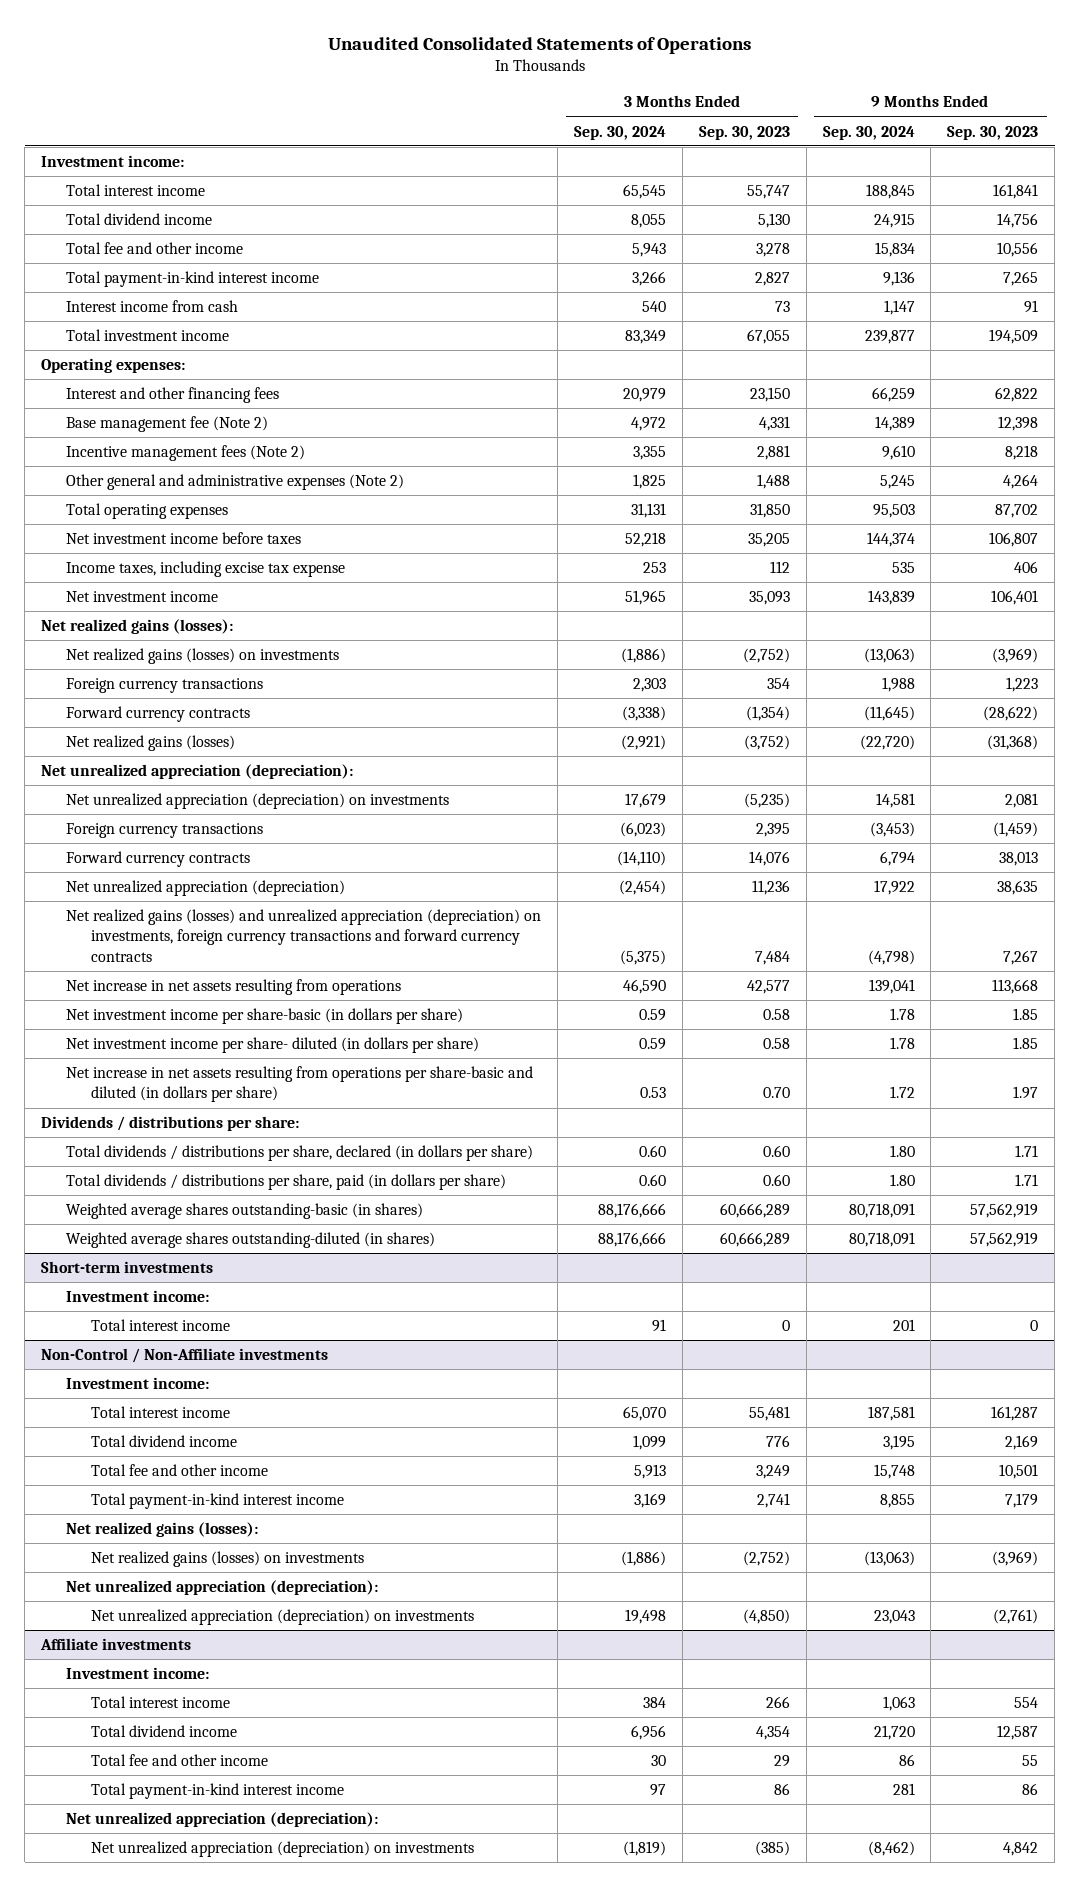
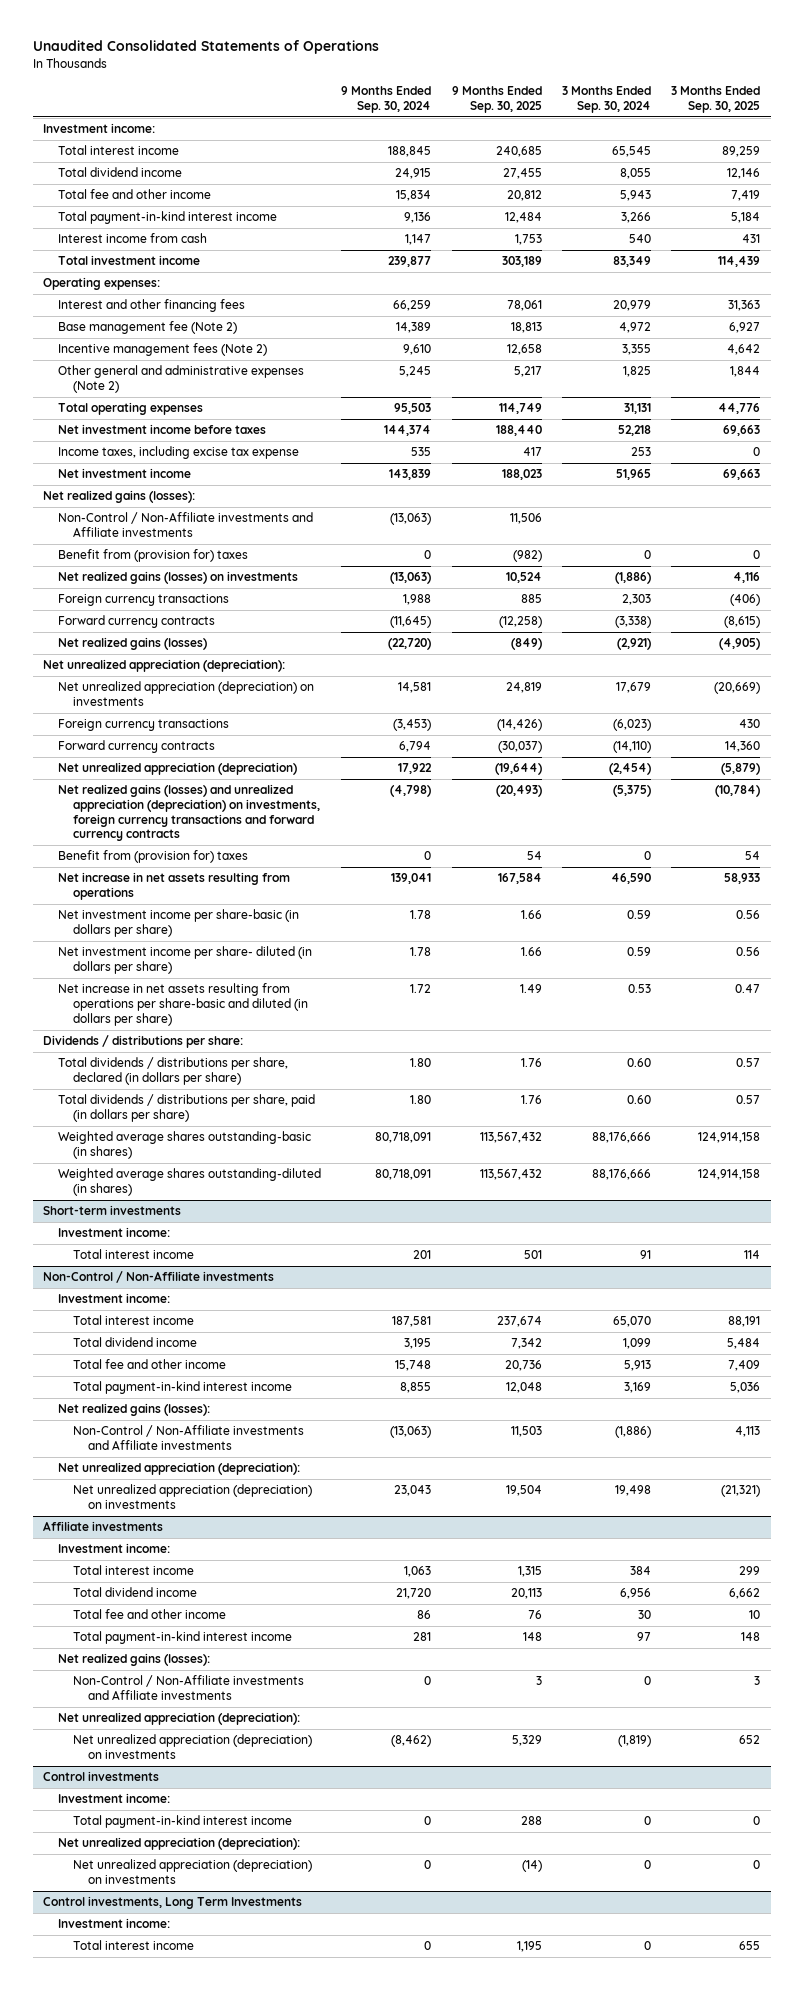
- | 3 Months Ended Sep. 30, 2024 | 3 Months Ended Sep. 30, 2023 | 9 Months Ended Sep. 30, 2024 | 9 Months Ended Sep. 30, 2023
+ | 9 Months Ended Sep. 30, 2024 | 9 Months Ended Sep. 30, 2025 | 3 Months Ended Sep. 30, 2024 | 3 Months Ended Sep. 30, 2025
+ Non-Control / Non-Affiliate investments and Affiliate investments | (13,063) | 11,506 | |
+ Benefit from (provision for) taxes | 0 | (982) | 0 | 0
+ Benefit from (provision for) taxes | 0 | 54 | 0 | 54
@ Non-Control / Non-Affiliate investments
- Net realized gains (losses) on investments | (1,886) | (2,752) | (13,063) | (3,969)
+ Non-Control / Non-Affiliate investments and Affiliate investments | (13,063) | 11,503 | (1,886) | 4,113
@ Affiliate investments
+ Net realized gains (losses):
+ Non-Control / Non-Affiliate investments and Affiliate investments | 0 | 3 | 0 | 3
+ Control investments
+ Investment income:
+ Total payment-in-kind interest income | 0 | 288 | 0 | 0
+ Net unrealized appreciation (depreciation):
+ Net unrealized appreciation (depreciation) on investments | 0 | (14) | 0 | 0
+ Control investments, Long Term Investments
+ Investment income:
+ Total interest income | 0 | 1,195 | 0 | 655

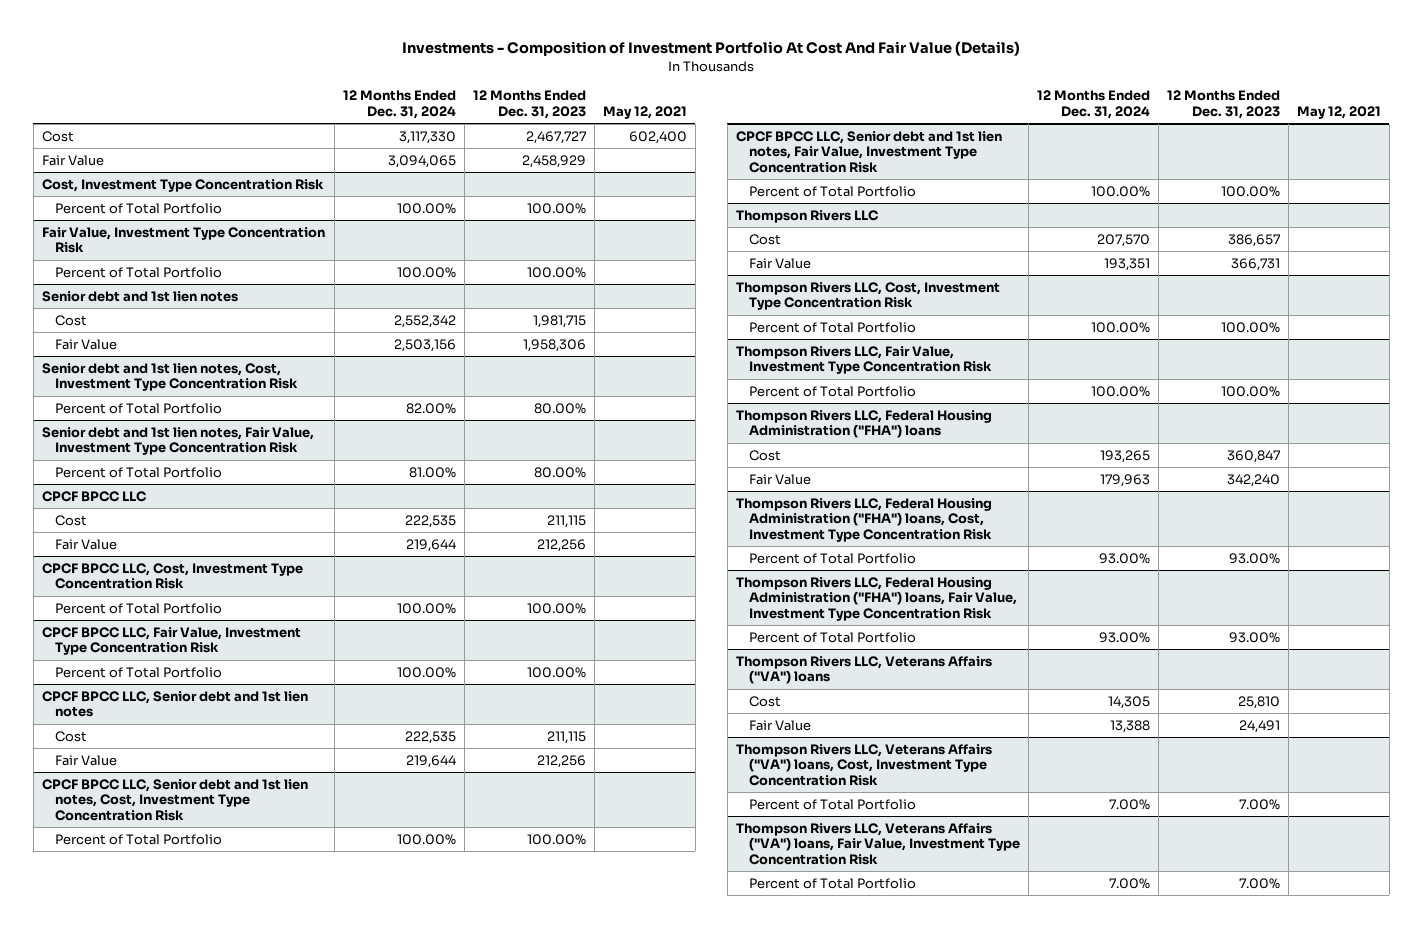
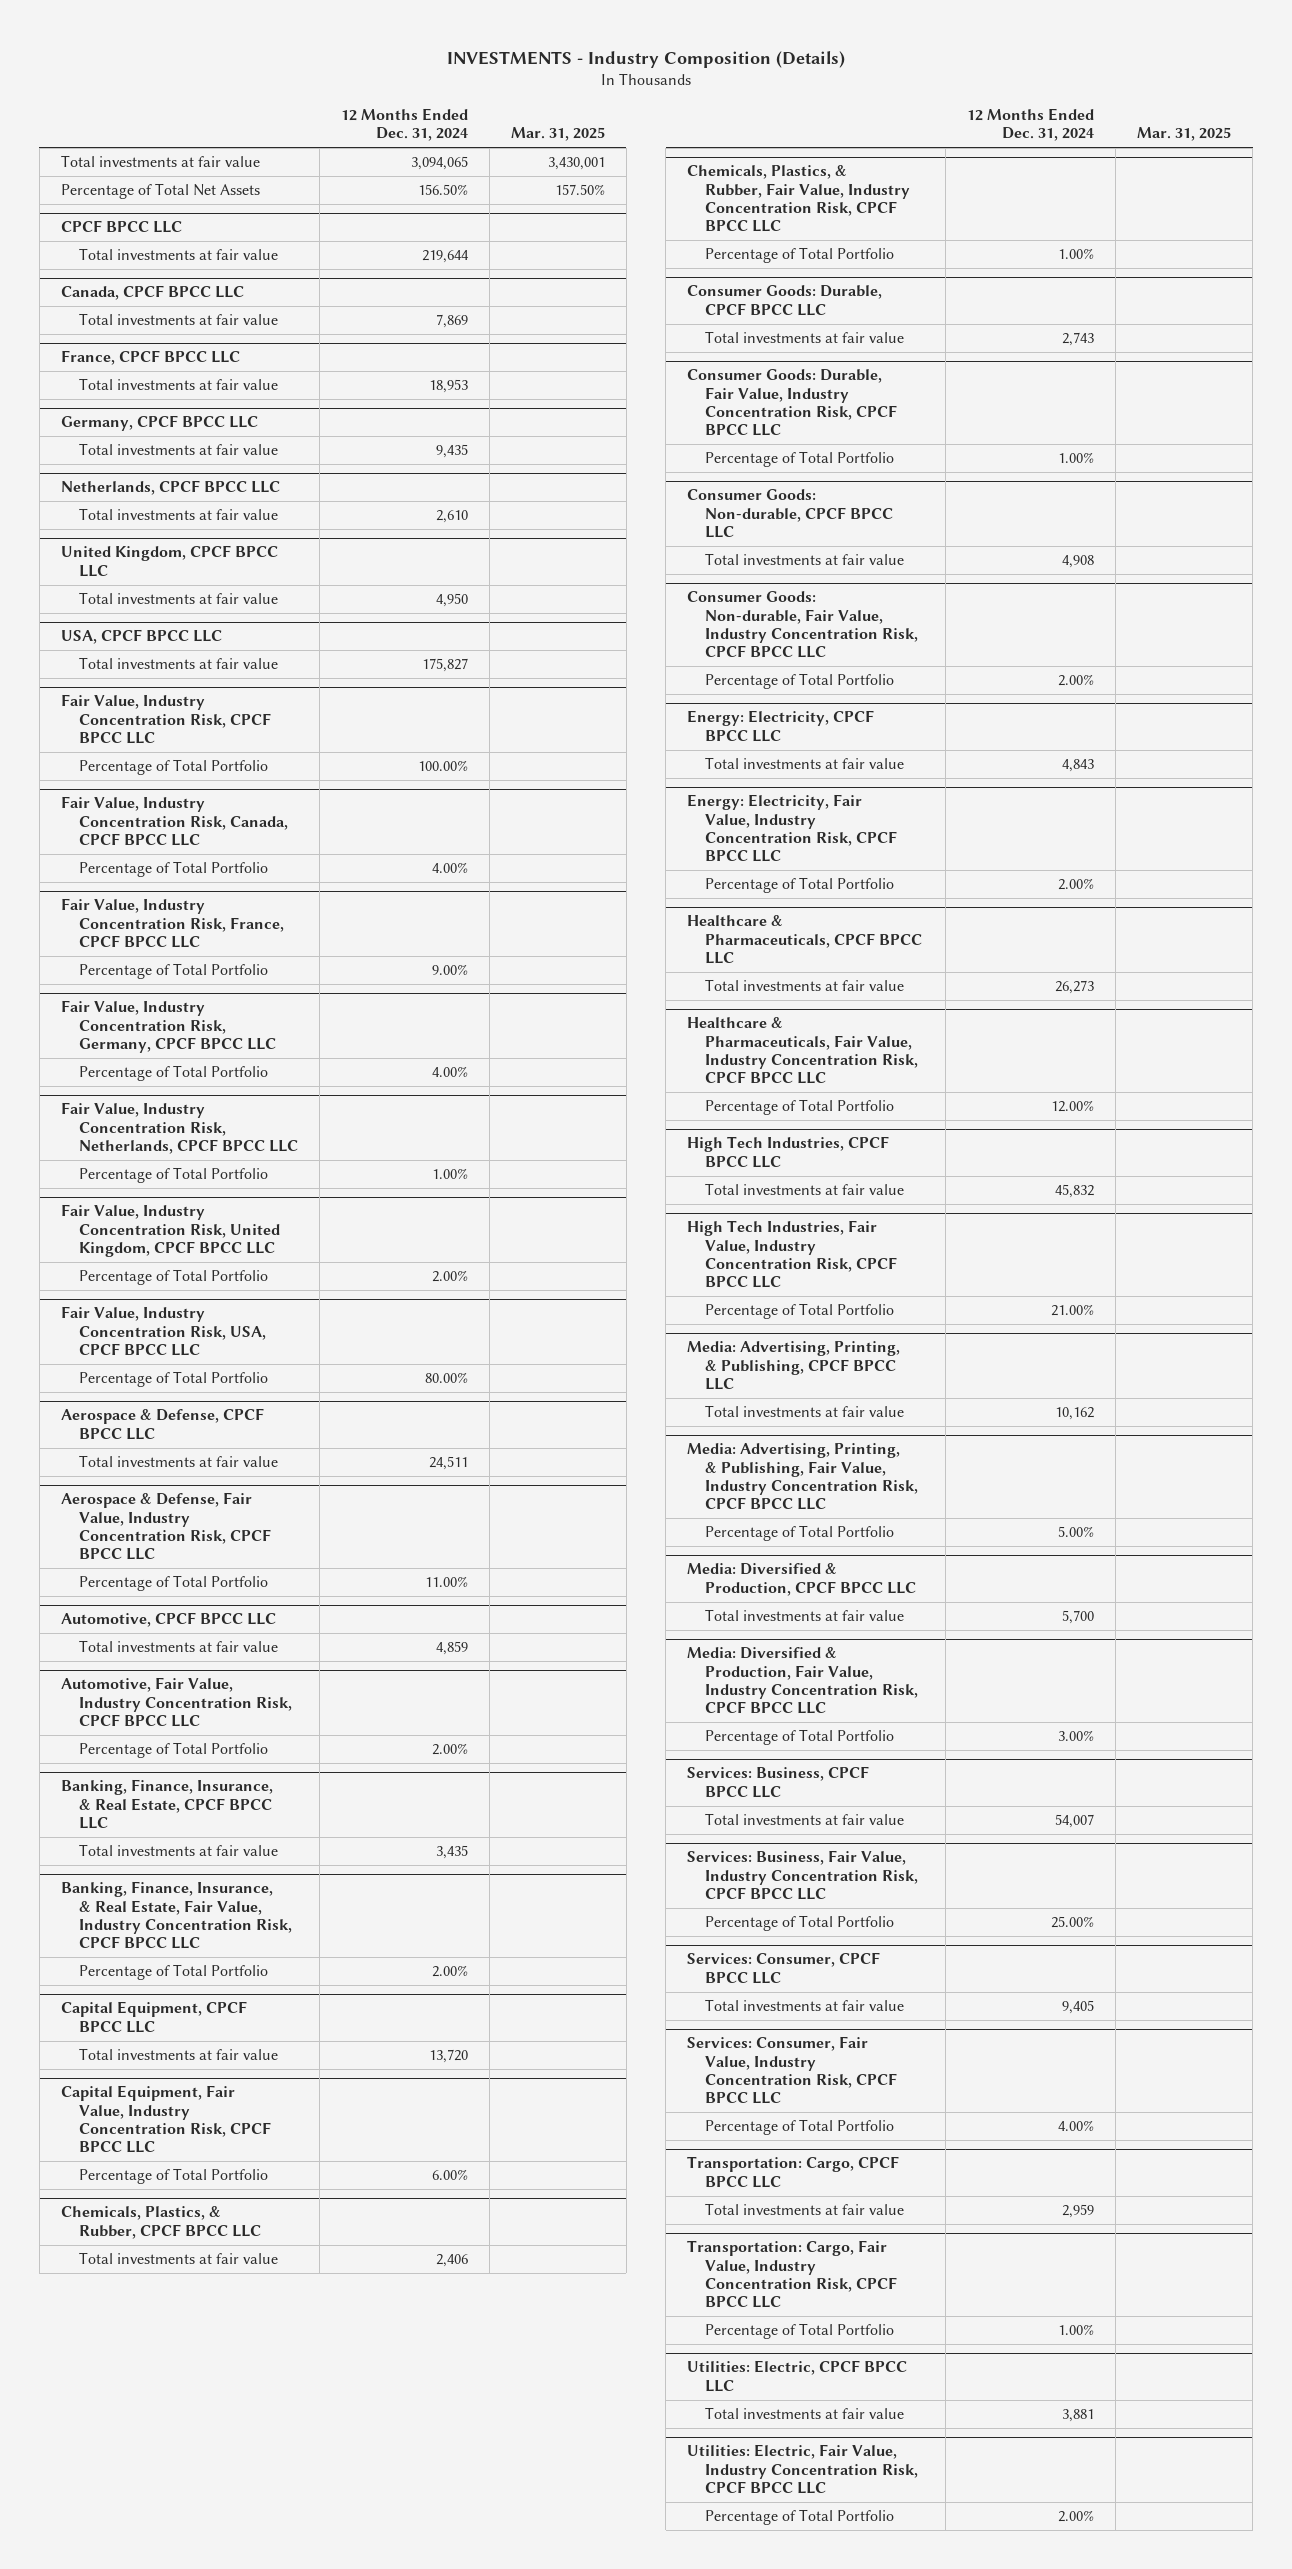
- Investments - Composition of Investment Portfolio At Cost And Fair Value (Details)
+ INVESTMENTS - Industry Composition (Details)
- | 12 Months Ended Dec. 31, 2024 | 12 Months Ended Dec. 31, 2023 | May 12, 2021
+ | 12 Months Ended Dec. 31, 2024 | Mar. 31, 2025
- Cost | 3,117,330 | 2,467,727 | 602,400
- Fair Value | 3,094,065 | 2,458,929 |
- Cost, Investment Type Concentration Risk
- Percent of Total Portfolio | 100.00% | 100.00% |
- Fair Value, Investment Type Concentration Risk
- Percent of Total Portfolio | 100.00% | 100.00% |
- Senior debt and 1st lien notes
- Cost | 2,552,342 | 1,981,715 |
- Fair Value | 2,503,156 | 1,958,306 |
- Senior debt and 1st lien notes, Cost, Investment Type Concentration Risk
- Percent of Total Portfolio | 82.00% | 80.00% |
- Senior debt and 1st lien notes, Fair Value, Investment Type Concentration Risk
- Percent of Total Portfolio | 81.00% | 80.00% |
+ Total investments at fair value | 3,094,065 | 3,430,001
+ Percentage of Total Net Assets | 156.50% | 157.50%
@ CPCF BPCC LLC
- Cost | 222,535 | 211,115 |
- Fair Value | 219,644 | 212,256 |
- CPCF BPCC LLC, Cost, Investment Type Concentration Risk
- Percent of Total Portfolio | 100.00% | 100.00% |
- CPCF BPCC LLC, Fair Value, Investment Type Concentration Risk
- Percent of Total Portfolio | 100.00% | 100.00% |
- CPCF BPCC LLC, Senior debt and 1st lien notes
- Cost | 222,535 | 211,115 |
- Fair Value | 219,644 | 212,256 |
- CPCF BPCC LLC, Senior debt and 1st lien notes, Cost, Investment Type Concentration Risk
- Percent of Total Portfolio | 100.00% | 100.00% |
- CPCF BPCC LLC, Senior debt and 1st lien notes, Fair Value, Investment Type Concentration Risk
- Percent of Total Portfolio | 100.00% | 100.00% |
- Thompson Rivers LLC
- Cost | 207,570 | 386,657 |
- Fair Value | 193,351 | 366,731 |
- Thompson Rivers LLC, Cost, Investment Type Concentration Risk
- Percent of Total Portfolio | 100.00% | 100.00% |
- Thompson Rivers LLC, Fair Value, Investment Type Concentration Risk
- Percent of Total Portfolio | 100.00% | 100.00% |
- Thompson Rivers LLC, Federal Housing Administration ("FHA") loans
- Cost | 193,265 | 360,847 |
- Fair Value | 179,963 | 342,240 |
- Thompson Rivers LLC, Federal Housing Administration ("FHA") loans, Cost, Investment Type Concentration Risk
- Percent of Total Portfolio | 93.00% | 93.00% |
- Thompson Rivers LLC, Federal Housing Administration ("FHA") loans, Fair Value, Investment Type Concentration Risk
- Percent of Total Portfolio | 93.00% | 93.00% |
- Thompson Rivers LLC, Veterans Affairs ("VA") loans
- Cost | 14,305 | 25,810 |
- Fair Value | 13,388 | 24,491 |
- Thompson Rivers LLC, Veterans Affairs ("VA") loans, Cost, Investment Type Concentration Risk
- Percent of Total Portfolio | 7.00% | 7.00% |
- Thompson Rivers LLC, Veterans Affairs ("VA") loans, Fair Value, Investment Type Concentration Risk
- Percent of Total Portfolio | 7.00% | 7.00% |
@ CPCF BPCC LLC
+ Total investments at fair value | 219,644 |
+ Canada, CPCF BPCC LLC
+ Total investments at fair value | 7,869 |
+ France, CPCF BPCC LLC
+ Total investments at fair value | 18,953 |
+ Germany, CPCF BPCC LLC
+ Total investments at fair value | 9,435 |
+ Netherlands, CPCF BPCC LLC
+ Total investments at fair value | 2,610 |
+ United Kingdom, CPCF BPCC LLC
+ Total investments at fair value | 4,950 |
+ USA, CPCF BPCC LLC
+ Total investments at fair value | 175,827 |
+ Fair Value, Industry Concentration Risk, CPCF BPCC LLC
+ Percentage of Total Portfolio | 100.00% |
+ Fair Value, Industry Concentration Risk, Canada, CPCF BPCC LLC
+ Percentage of Total Portfolio | 4.00% |
+ Fair Value, Industry Concentration Risk, France, CPCF BPCC LLC
+ Percentage of Total Portfolio | 9.00% |
+ Fair Value, Industry Concentration Risk, Germany, CPCF BPCC LLC
+ Percentage of Total Portfolio | 4.00% |
+ Fair Value, Industry Concentration Risk, Netherlands, CPCF BPCC LLC
+ Percentage of Total Portfolio | 1.00% |
+ Fair Value, Industry Concentration Risk, United Kingdom, CPCF BPCC LLC
+ Percentage of Total Portfolio | 2.00% |
+ Fair Value, Industry Concentration Risk, USA, CPCF BPCC LLC
+ Percentage of Total Portfolio | 80.00% |
+ Aerospace & Defense, CPCF BPCC LLC
+ Total investments at fair value | 24,511 |
+ Aerospace & Defense, Fair Value, Industry Concentration Risk, CPCF BPCC LLC
+ Percentage of Total Portfolio | 11.00% |
+ Automotive, CPCF BPCC LLC
+ Total investments at fair value | 4,859 |
+ Automotive, Fair Value, Industry Concentration Risk, CPCF BPCC LLC
+ Percentage of Total Portfolio | 2.00% |
+ Banking, Finance, Insurance, & Real Estate, CPCF BPCC LLC
+ Total investments at fair value | 3,435 |
+ Banking, Finance, Insurance, & Real Estate, Fair Value, Industry Concentration Risk, CPCF BPCC LLC
+ Percentage of Total Portfolio | 2.00% |
+ Capital Equipment, CPCF BPCC LLC
+ Total investments at fair value | 13,720 |
+ Capital Equipment, Fair Value, Industry Concentration Risk, CPCF BPCC LLC
+ Percentage of Total Portfolio | 6.00% |
+ Chemicals, Plastics, & Rubber, CPCF BPCC LLC
+ Total investments at fair value | 2,406 |
+ Chemicals, Plastics, & Rubber, Fair Value, Industry Concentration Risk, CPCF BPCC LLC
+ Percentage of Total Portfolio | 1.00% |
+ Consumer Goods: Durable, CPCF BPCC LLC
+ Total investments at fair value | 2,743 |
+ Consumer Goods: Durable, Fair Value, Industry Concentration Risk, CPCF BPCC LLC
+ Percentage of Total Portfolio | 1.00% |
+ Consumer Goods: Non-durable, CPCF BPCC LLC
+ Total investments at fair value | 4,908 |
+ Consumer Goods: Non-durable, Fair Value, Industry Concentration Risk, CPCF BPCC LLC
+ Percentage of Total Portfolio | 2.00% |
+ Energy: Electricity, CPCF BPCC LLC
+ Total investments at fair value | 4,843 |
+ Energy: Electricity, Fair Value, Industry Concentration Risk, CPCF BPCC LLC
+ Percentage of Total Portfolio | 2.00% |
+ Healthcare & Pharmaceuticals, CPCF BPCC LLC
+ Total investments at fair value | 26,273 |
+ Healthcare & Pharmaceuticals, Fair Value, Industry Concentration Risk, CPCF BPCC LLC
+ Percentage of Total Portfolio | 12.00% |
+ High Tech Industries, CPCF BPCC LLC
+ Total investments at fair value | 45,832 |
+ High Tech Industries, Fair Value, Industry Concentration Risk, CPCF BPCC LLC
+ Percentage of Total Portfolio | 21.00% |
+ Media: Advertising, Printing, & Publishing, CPCF BPCC LLC
+ Total investments at fair value | 10,162 |
+ Media: Advertising, Printing, & Publishing, Fair Value, Industry Concentration Risk, CPCF BPCC LLC
+ Percentage of Total Portfolio | 5.00% |
+ Media: Diversified & Production, CPCF BPCC LLC
+ Total investments at fair value | 5,700 |
+ Media: Diversified & Production, Fair Value, Industry Concentration Risk, CPCF BPCC LLC
+ Percentage of Total Portfolio | 3.00% |
+ Services: Business, CPCF BPCC LLC
+ Total investments at fair value | 54,007 |
+ Services: Business, Fair Value, Industry Concentration Risk, CPCF BPCC LLC
+ Percentage of Total Portfolio | 25.00% |
+ Services: Consumer, CPCF BPCC LLC
+ Total investments at fair value | 9,405 |
+ Services: Consumer, Fair Value, Industry Concentration Risk, CPCF BPCC LLC
+ Percentage of Total Portfolio | 4.00% |
+ Transportation: Cargo, CPCF BPCC LLC
+ Total investments at fair value | 2,959 |
+ Transportation: Cargo, Fair Value, Industry Concentration Risk, CPCF BPCC LLC
+ Percentage of Total Portfolio | 1.00% |
+ Utilities: Electric, CPCF BPCC LLC
+ Total investments at fair value | 3,881 |
+ Utilities: Electric, Fair Value, Industry Concentration Risk, CPCF BPCC LLC
+ Percentage of Total Portfolio | 2.00% |

